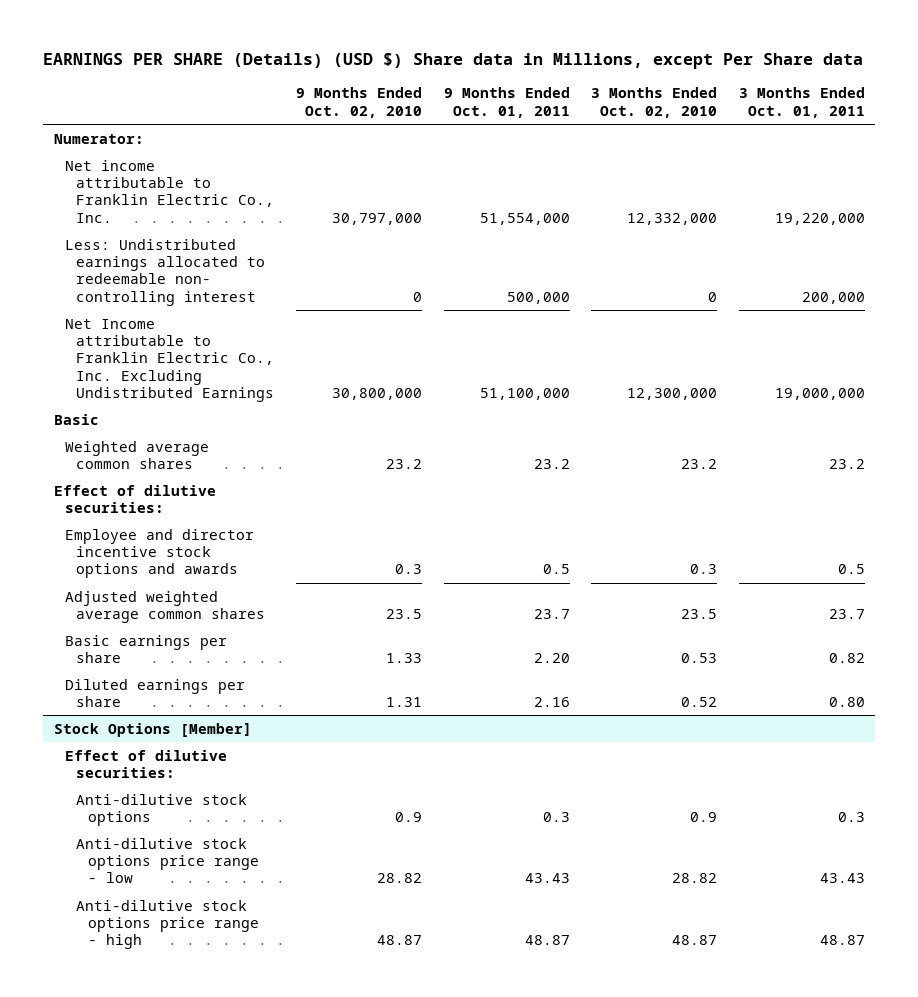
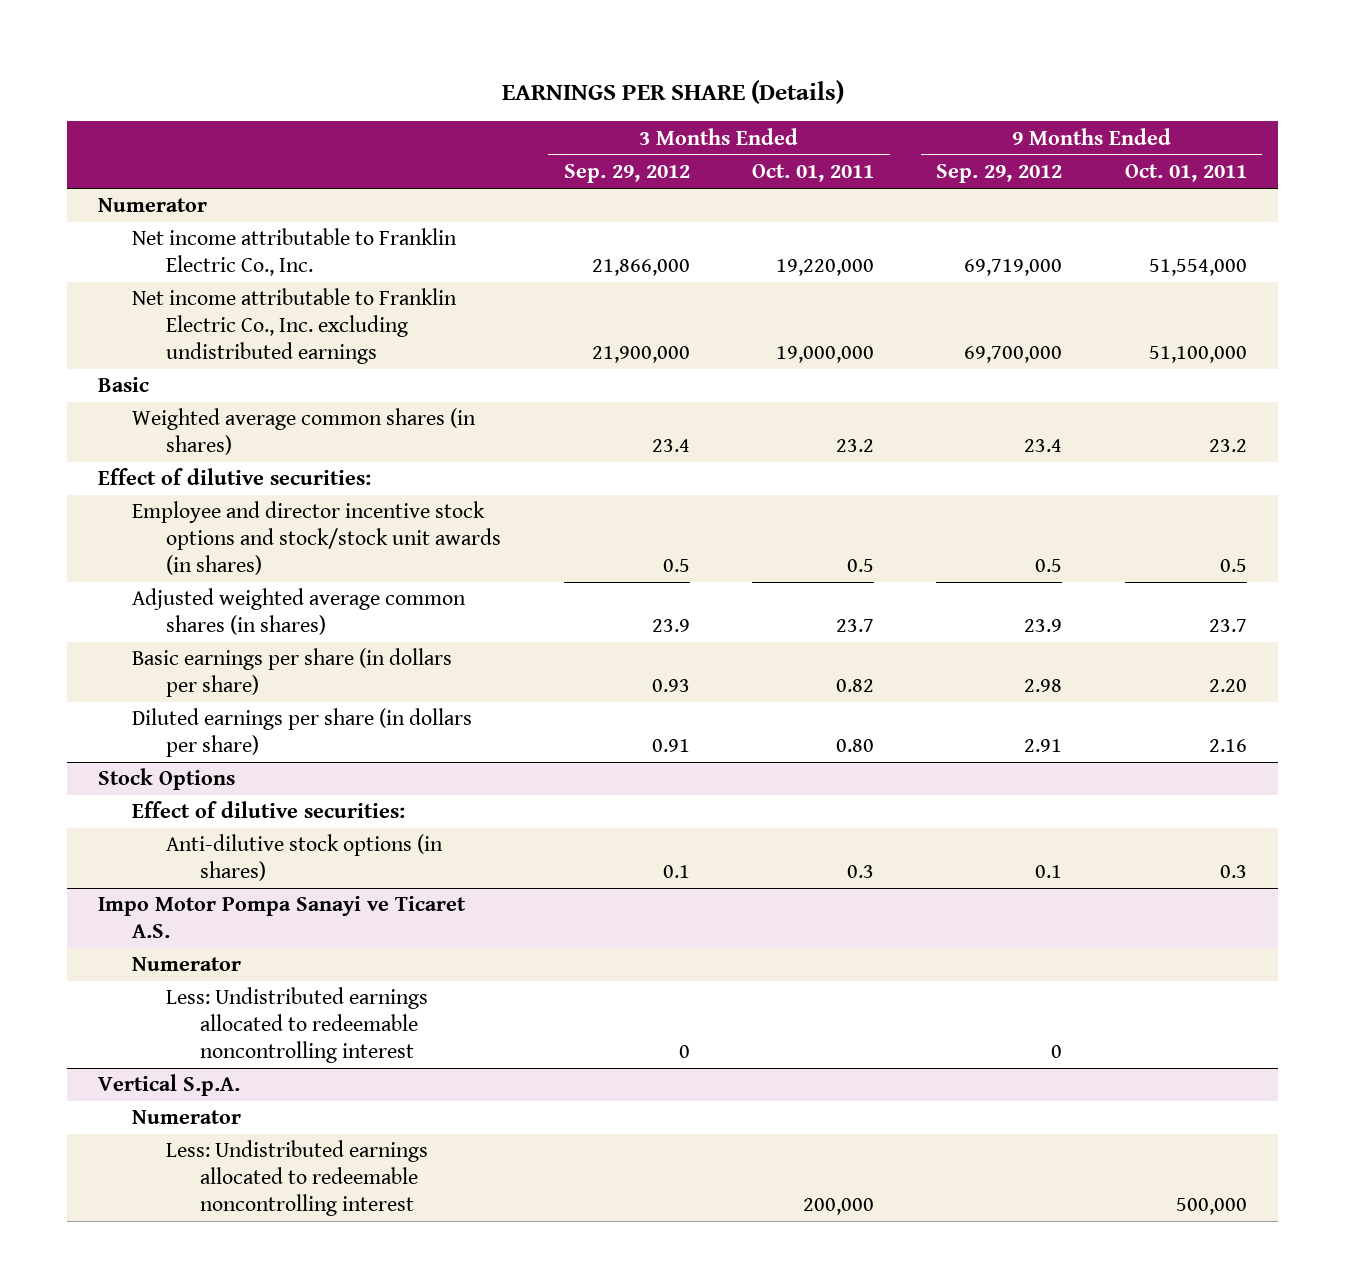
- EARNINGS PER SHARE (Details) (USD $) Share data in Millions, except Per Share data
+ EARNINGS PER SHARE (Details)
- | 9 Months Ended Oct. 02, 2010 | 9 Months Ended Oct. 01, 2011 | 3 Months Ended Oct. 02, 2010 | 3 Months Ended Oct. 01, 2011
+ | 3 Months Ended Sep. 29, 2012 | 3 Months Ended Oct. 01, 2011 | 9 Months Ended Sep. 29, 2012 | 9 Months Ended Oct. 01, 2011
- Numerator:
+ Numerator
- Less: Undistributed earnings allocated to redeemable non- controlling interest | 0 | 500,000 | 0 | 200,000
- Net Income attributable to Franklin Electric Co., Inc. Excluding Undistributed Earnings | 30,800,000 | 51,100,000 | 12,300,000 | 19,000,000
+ Net income attributable to Franklin Electric Co., Inc. excluding undistributed earnings | 21,900,000 | 19,000,000 | 69,700,000 | 51,100,000
- Weighted average common shares | 23.2 | 23.2 | 23.2 | 23.2
+ Weighted average common shares (in shares) | 23.4 | 23.2 | 23.4 | 23.2
- Employee and director incentive stock options and awards | 0.3 | 0.5 | 0.3 | 0.5
- Adjusted weighted average common shares | 23.5 | 23.7 | 23.5 | 23.7
- Basic earnings per share | 1.33 | 2.20 | 0.53 | 0.82
- Diluted earnings per share | 1.31 | 2.16 | 0.52 | 0.80
- Stock Options [Member]
+ Employee and director incentive stock options and stock/stock unit awards (in shares) | 0.5 | 0.5 | 0.5 | 0.5
+ Adjusted weighted average common shares (in shares) | 23.9 | 23.7 | 23.9 | 23.7
+ Basic earnings per share (in dollars per share) | 0.93 | 0.82 | 2.98 | 2.20
+ Diluted earnings per share (in dollars per share) | 0.91 | 0.80 | 2.91 | 2.16
+ Stock Options
- Anti-dilutive stock options | 0.9 | 0.3 | 0.9 | 0.3
- Anti-dilutive stock options price range - low | 28.82 | 43.43 | 28.82 | 43.43
- Anti-dilutive stock options price range - high | 48.87 | 48.87 | 48.87 | 48.87
+ Anti-dilutive stock options (in shares) | 0.1 | 0.3 | 0.1 | 0.3
+ Impo Motor Pompa Sanayi ve Ticaret A.S.
+ Numerator
+ Less: Undistributed earnings allocated to redeemable noncontrolling interest | 0 | | 0 |
+ Vertical S.p.A.
+ Numerator
+ Less: Undistributed earnings allocated to redeemable noncontrolling interest | | 200,000 | | 500,000

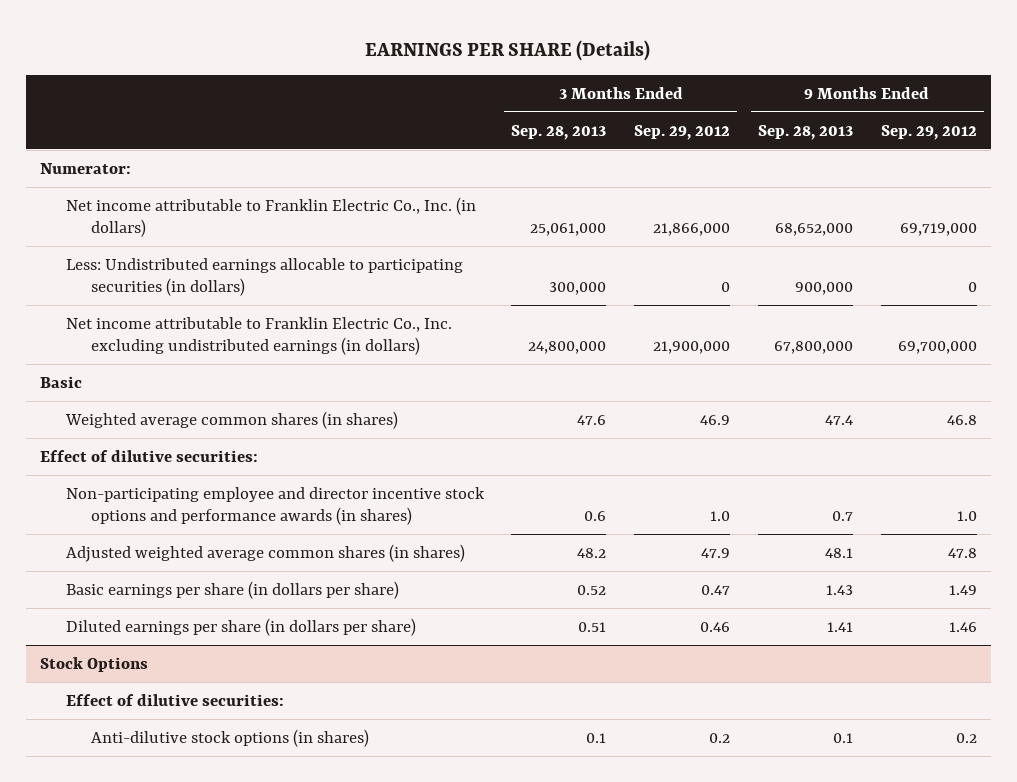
- | 3 Months Ended Sep. 29, 2012 | 3 Months Ended Oct. 01, 2011 | 9 Months Ended Sep. 29, 2012 | 9 Months Ended Oct. 01, 2011
+ | 3 Months Ended Sep. 28, 2013 | 3 Months Ended Sep. 29, 2012 | 9 Months Ended Sep. 28, 2013 | 9 Months Ended Sep. 29, 2012
- Numerator
- Net income attributable to Franklin Electric Co., Inc. | 21,866,000 | 19,220,000 | 69,719,000 | 51,554,000
- Net income attributable to Franklin Electric Co., Inc. excluding undistributed earnings | 21,900,000 | 19,000,000 | 69,700,000 | 51,100,000
+ Numerator:
+ Net income attributable to Franklin Electric Co., Inc. (in dollars) | 25,061,000 | 21,866,000 | 68,652,000 | 69,719,000
+ Less: Undistributed earnings allocable to participating securities (in dollars) | 300,000 | 0 | 900,000 | 0
+ Net income attributable to Franklin Electric Co., Inc. excluding undistributed earnings (in dollars) | 24,800,000 | 21,900,000 | 67,800,000 | 69,700,000
- Weighted average common shares (in shares) | 23.4 | 23.2 | 23.4 | 23.2
+ Weighted average common shares (in shares) | 47.6 | 46.9 | 47.4 | 46.8
- Employee and director incentive stock options and stock/stock unit awards (in shares) | 0.5 | 0.5 | 0.5 | 0.5
- Adjusted weighted average common shares (in shares) | 23.9 | 23.7 | 23.9 | 23.7
- Basic earnings per share (in dollars per share) | 0.93 | 0.82 | 2.98 | 2.20
- Diluted earnings per share (in dollars per share) | 0.91 | 0.80 | 2.91 | 2.16
+ Non-participating employee and director incentive stock options and performance awards (in shares) | 0.6 | 1.0 | 0.7 | 1.0
+ Adjusted weighted average common shares (in shares) | 48.2 | 47.9 | 48.1 | 47.8
+ Basic earnings per share (in dollars per share) | 0.52 | 0.47 | 1.43 | 1.49
+ Diluted earnings per share (in dollars per share) | 0.51 | 0.46 | 1.41 | 1.46
@ Stock Options
- Anti-dilutive stock options (in shares) | 0.1 | 0.3 | 0.1 | 0.3
- Impo Motor Pompa Sanayi ve Ticaret A.S.
- Numerator
- Less: Undistributed earnings allocated to redeemable noncontrolling interest | 0 | | 0 |
- Vertical S.p.A.
- Numerator
- Less: Undistributed earnings allocated to redeemable noncontrolling interest | | 200,000 | | 500,000
@ Stock Options
+ Anti-dilutive stock options (in shares) | 0.1 | 0.2 | 0.1 | 0.2

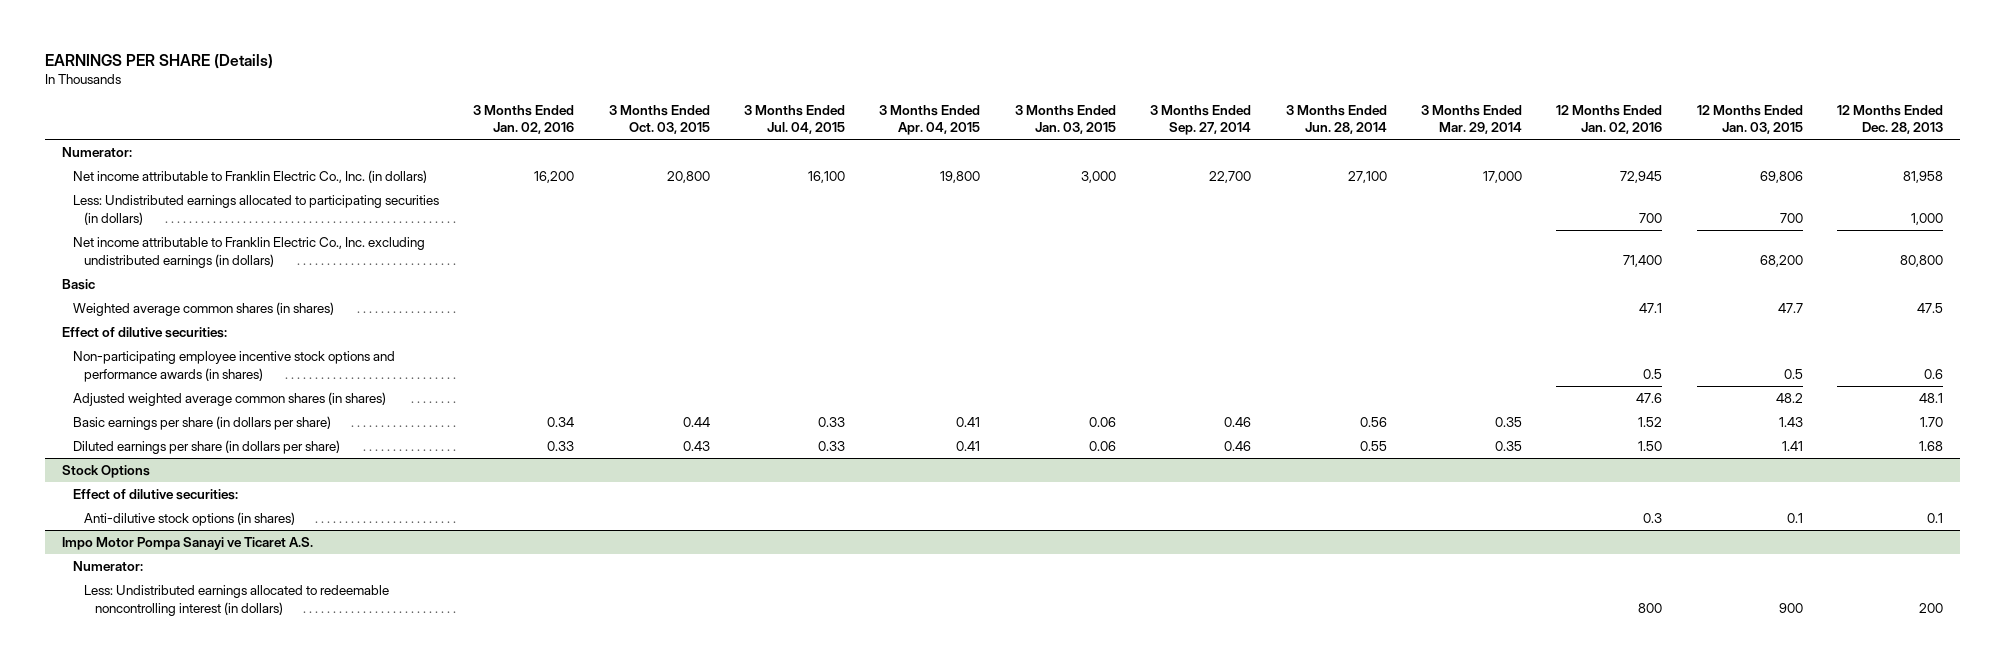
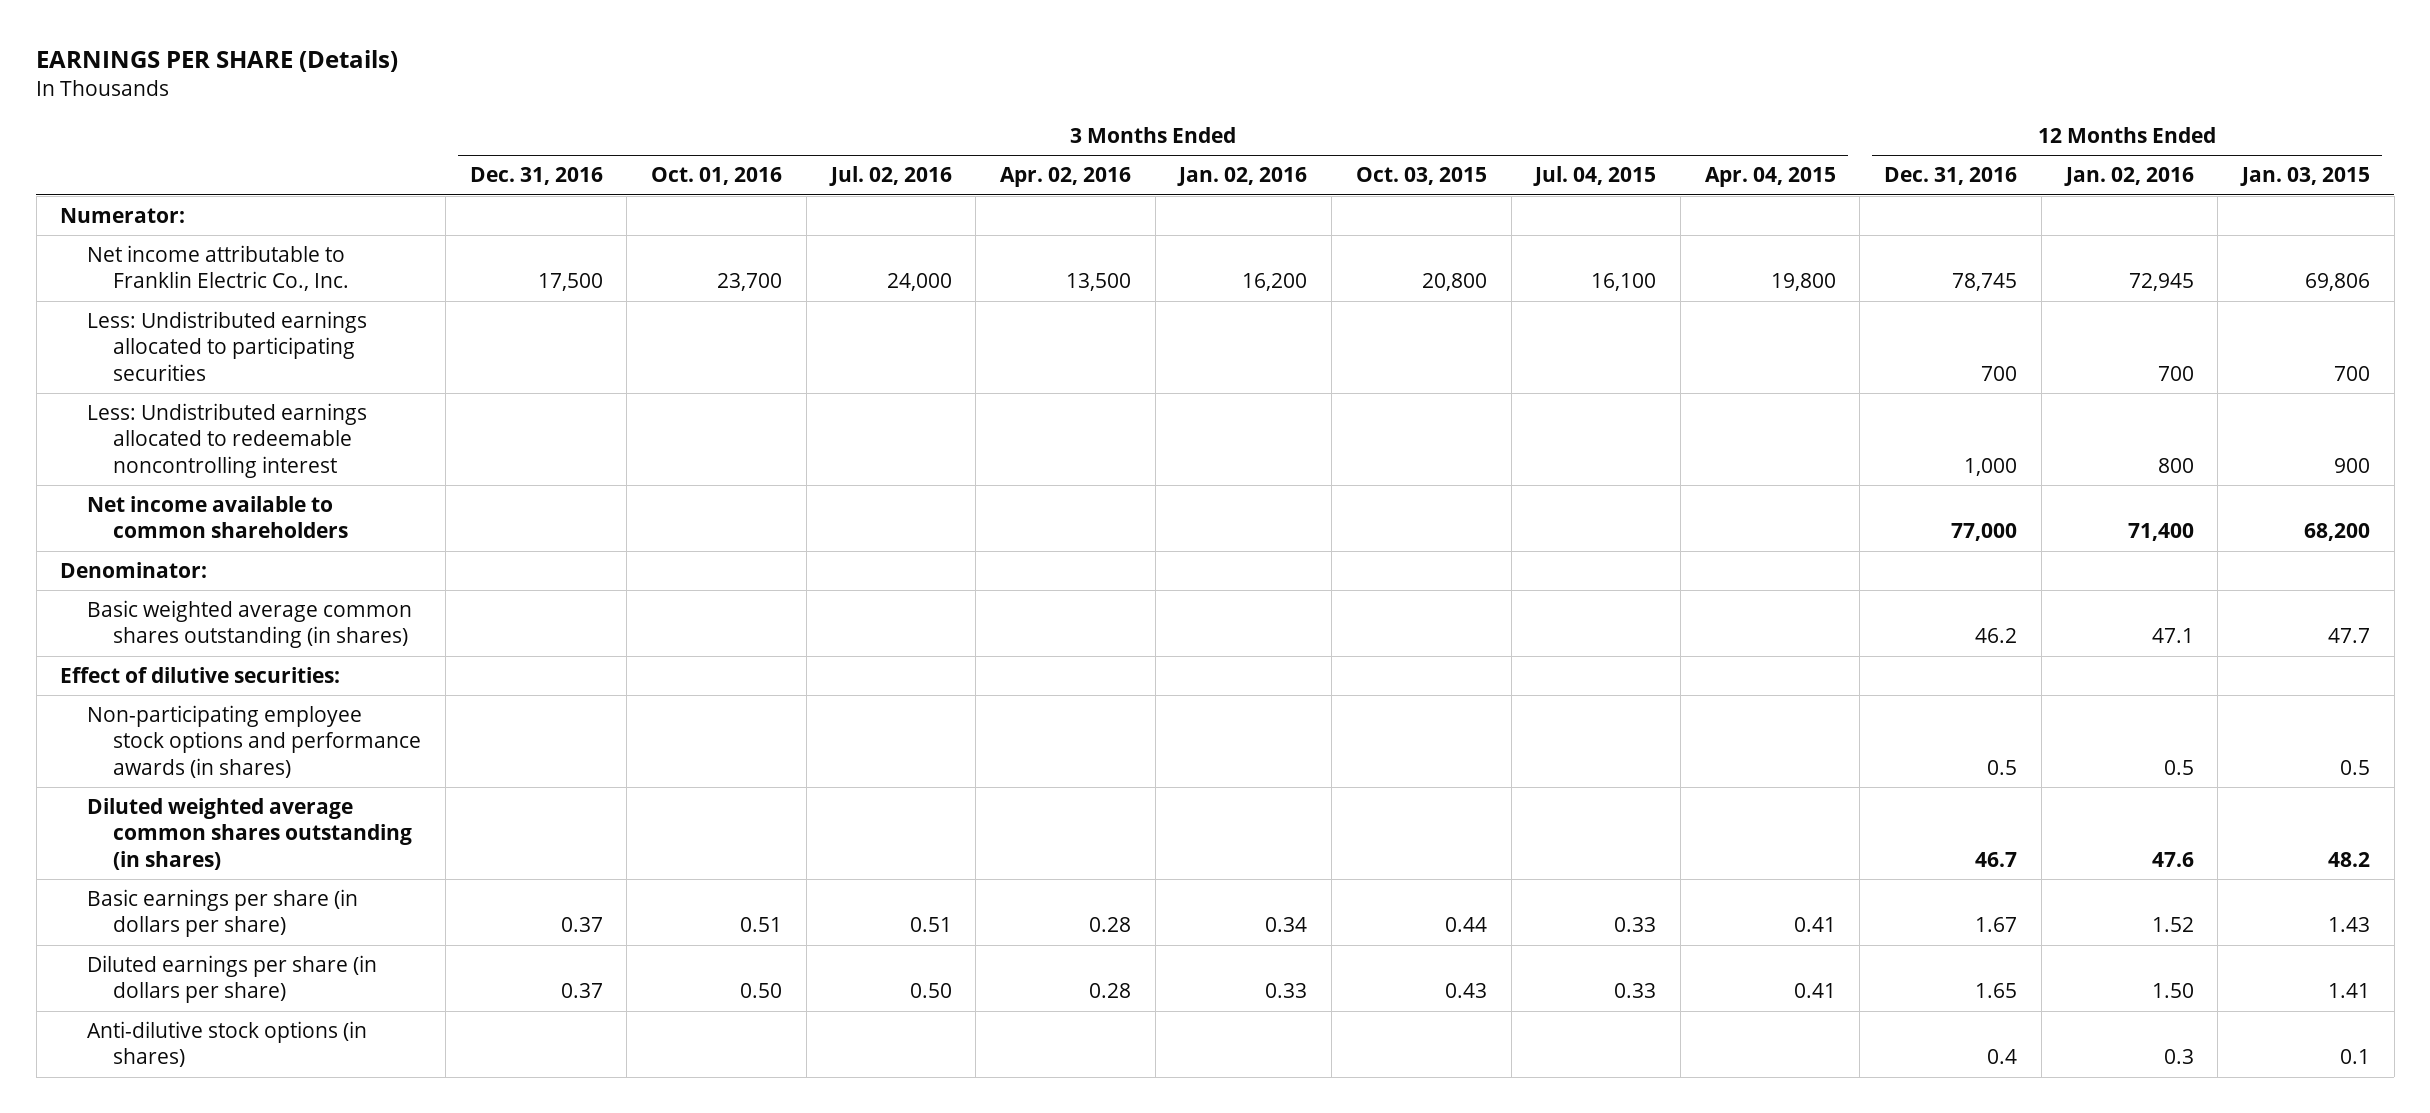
- | 3 Months Ended Jan. 02, 2016 | 3 Months Ended Oct. 03, 2015 | 3 Months Ended Jul. 04, 2015 | 3 Months Ended Apr. 04, 2015 | 3 Months Ended Jan. 03, 2015 | 3 Months Ended Sep. 27, 2014 | 3 Months Ended Jun. 28, 2014 | 3 Months Ended Mar. 29, 2014 | 12 Months Ended Jan. 02, 2016 | 12 Months Ended Jan. 03, 2015 | 12 Months Ended Dec. 28, 2013
+ | 3 Months Ended Dec. 31, 2016 | 3 Months Ended Oct. 01, 2016 | 3 Months Ended Jul. 02, 2016 | 3 Months Ended Apr. 02, 2016 | 3 Months Ended Jan. 02, 2016 | 3 Months Ended Oct. 03, 2015 | 3 Months Ended Jul. 04, 2015 | 3 Months Ended Apr. 04, 2015 | 12 Months Ended Dec. 31, 2016 | 12 Months Ended Jan. 02, 2016 | 12 Months Ended Jan. 03, 2015
- Net income attributable to Franklin Electric Co., Inc. (in dollars) | 16,200 | 20,800 | 16,100 | 19,800 | 3,000 | 22,700 | 27,100 | 17,000 | 72,945 | 69,806 | 81,958
- Less: Undistributed earnings allocated to participating securities (in dollars) | | | | | | | | | 700 | 700 | 1,000
- Net income attributable to Franklin Electric Co., Inc. excluding undistributed earnings (in dollars) | | | | | | | | | 71,400 | 68,200 | 80,800
- Basic
- Weighted average common shares (in shares) | | | | | | | | | 47.1 | 47.7 | 47.5
+ Net income attributable to Franklin Electric Co., Inc. | 17,500 | 23,700 | 24,000 | 13,500 | 16,200 | 20,800 | 16,100 | 19,800 | 78,745 | 72,945 | 69,806
+ Less: Undistributed earnings allocated to participating securities | | | | | | | | | 700 | 700 | 700
+ Less: Undistributed earnings allocated to redeemable noncontrolling interest | | | | | | | | | 1,000 | 800 | 900
+ Net income available to common shareholders | | | | | | | | | 77,000 | 71,400 | 68,200
+ Denominator:
+ Basic weighted average common shares outstanding (in shares) | | | | | | | | | 46.2 | 47.1 | 47.7
- Non-participating employee incentive stock options and performance awards (in shares) | | | | | | | | | 0.5 | 0.5 | 0.6
- Adjusted weighted average common shares (in shares) | | | | | | | | | 47.6 | 48.2 | 48.1
+ Non-participating employee stock options and performance awards (in shares) | | | | | | | | | 0.5 | 0.5 | 0.5
+ Diluted weighted average common shares outstanding (in shares) | | | | | | | | | 46.7 | 47.6 | 48.2
- Stock Options
- Effect of dilutive securities:
- Impo Motor Pompa Sanayi ve Ticaret A.S.
- Numerator:
- Less: Undistributed earnings allocated to redeemable noncontrolling interest (in dollars) | | | | | | | | | 800 | 900 | 200

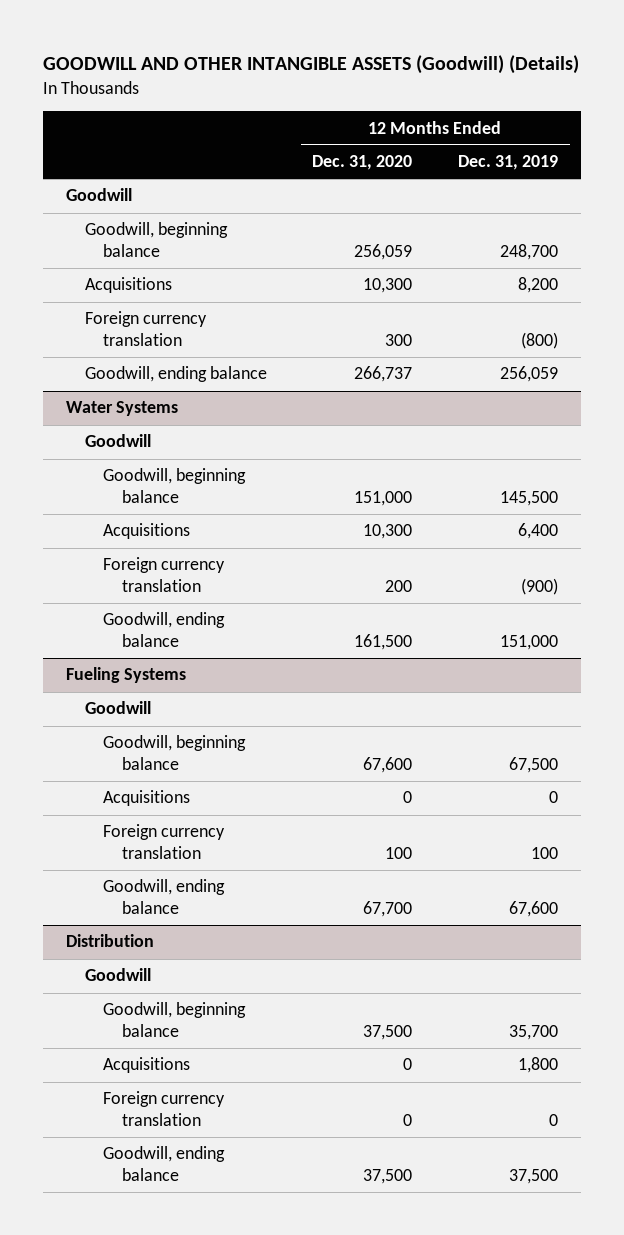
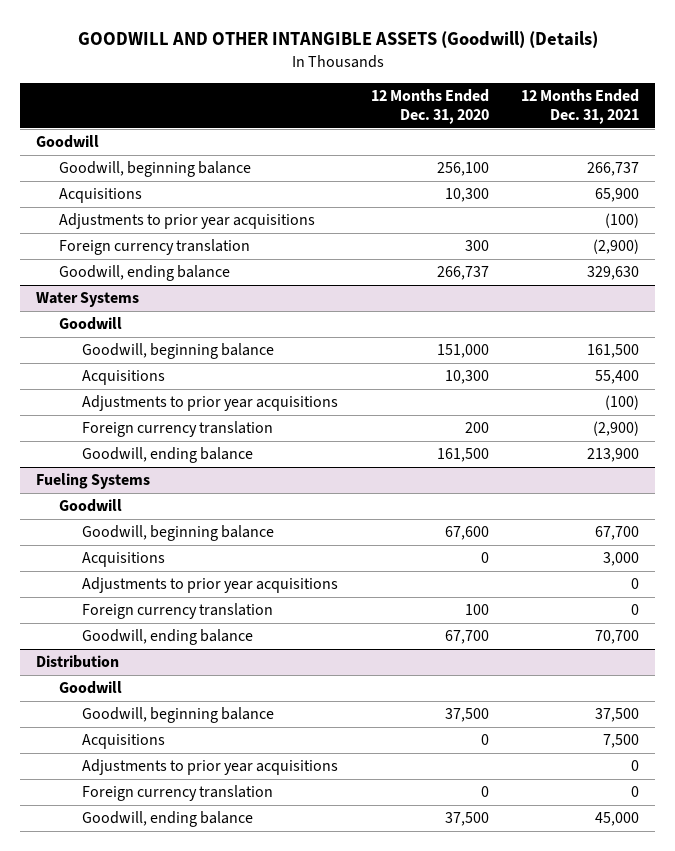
- | 12 Months Ended Dec. 31, 2020 | 12 Months Ended Dec. 31, 2019
+ | 12 Months Ended Dec. 31, 2020 | 12 Months Ended Dec. 31, 2021
- Goodwill, beginning balance | 256,059 | 248,700
+ Goodwill, beginning balance | 256,100 | 266,737
+ Adjustments to prior year acquisitions | | (100)
@ Water Systems
+ Adjustments to prior year acquisitions | | (100)
@ Fueling Systems
+ Adjustments to prior year acquisitions | | 0
@ Distribution
+ Adjustments to prior year acquisitions | | 0

